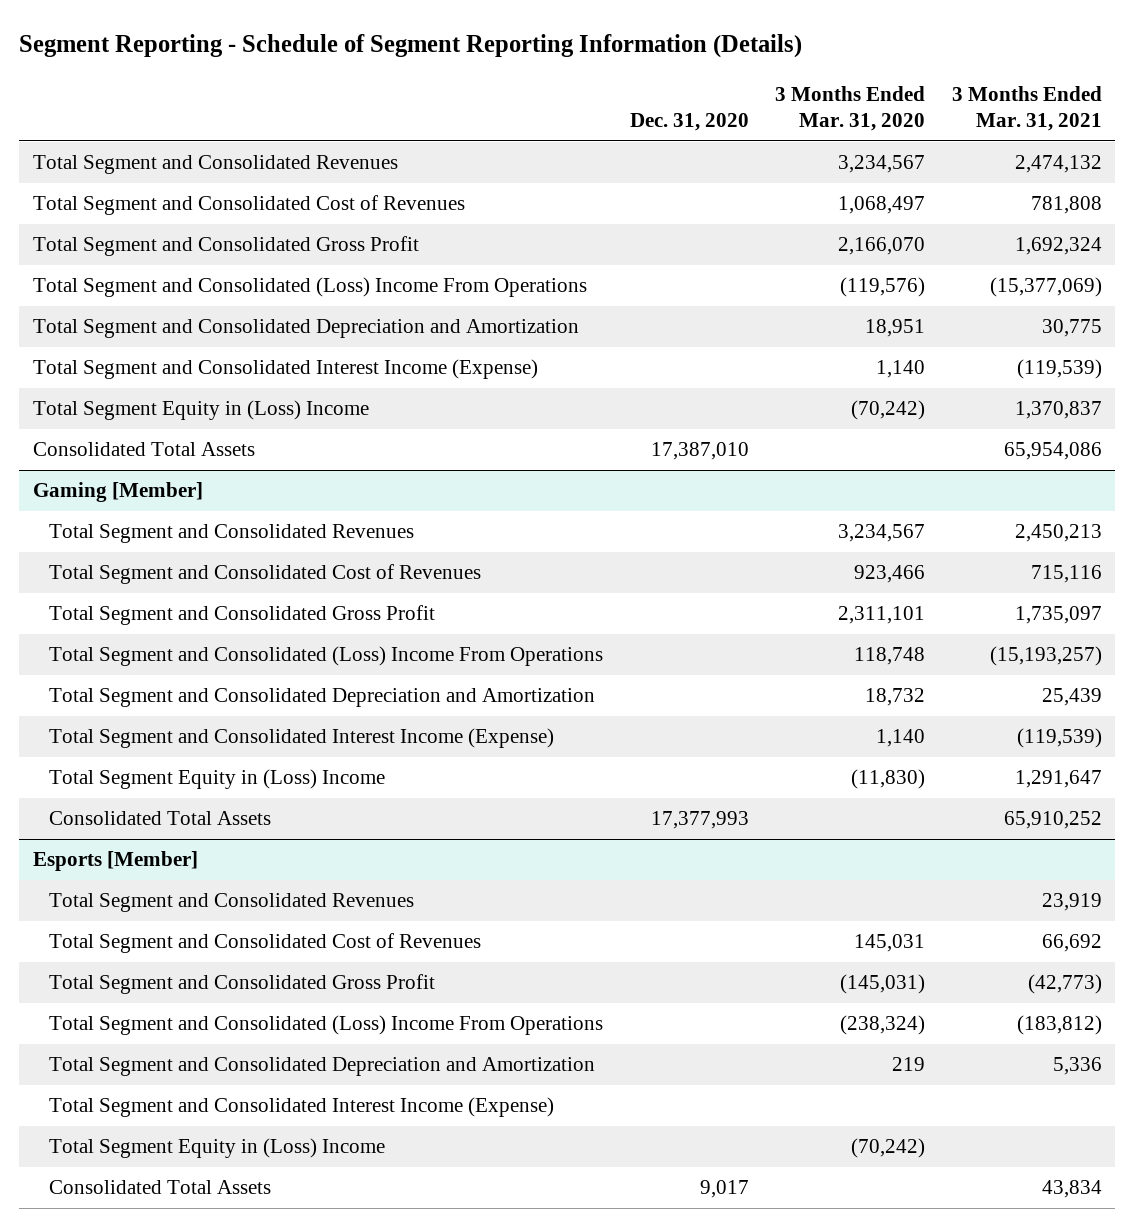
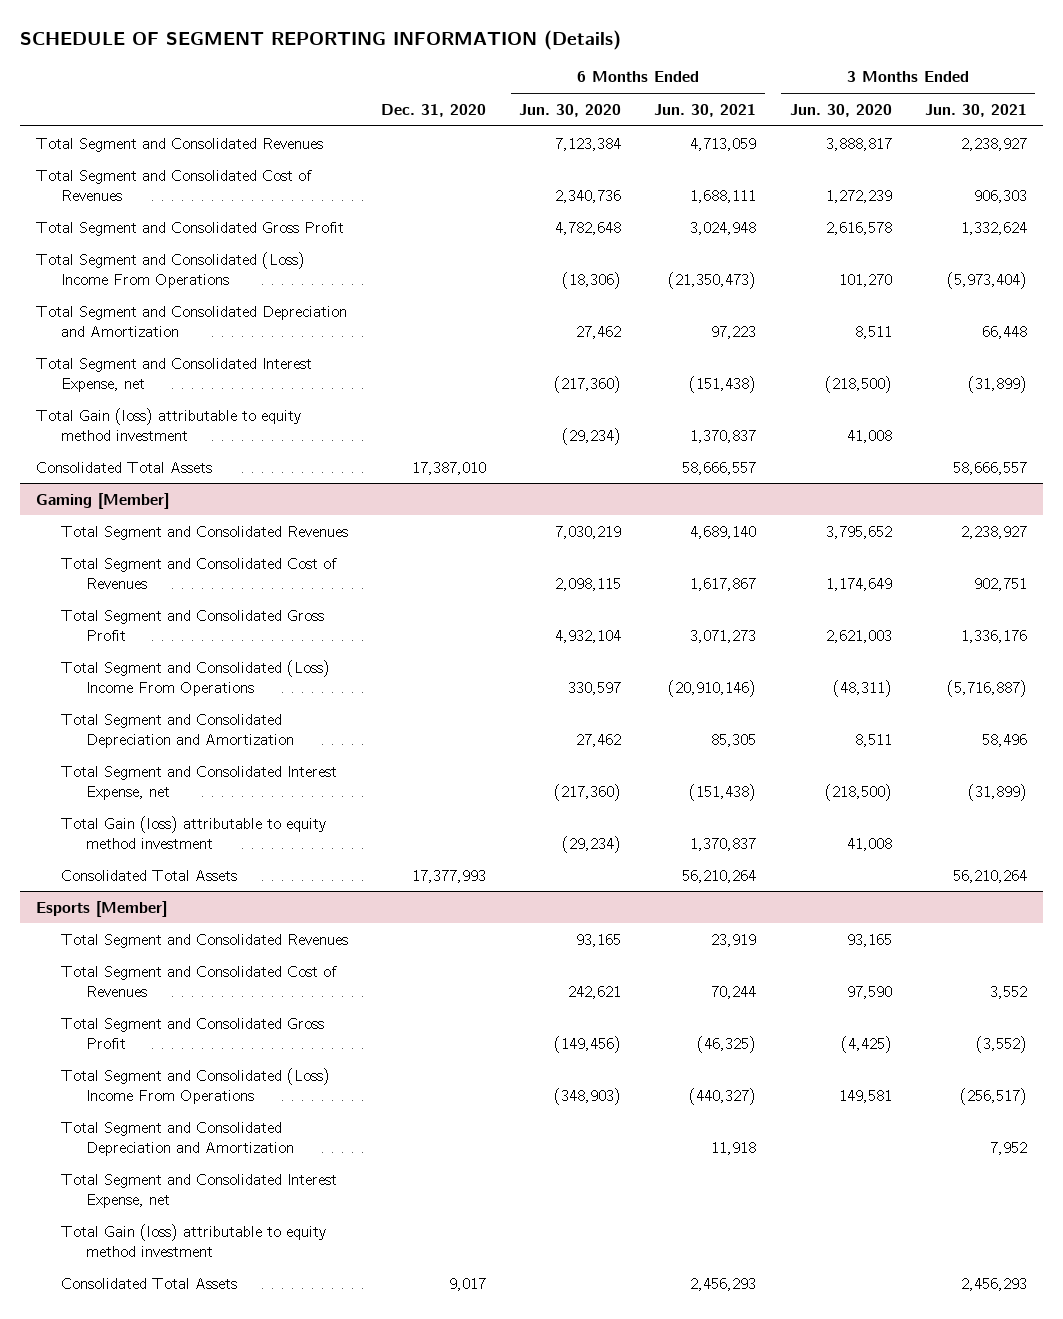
- Segment Reporting - Schedule of Segment Reporting Information (Details)
+ SCHEDULE OF SEGMENT REPORTING INFORMATION (Details)
- | Dec. 31, 2020 | 3 Months Ended Mar. 31, 2020 | 3 Months Ended Mar. 31, 2021
+ | Dec. 31, 2020 | 6 Months Ended Jun. 30, 2020 | 6 Months Ended Jun. 30, 2021 | 3 Months Ended Jun. 30, 2020 | 3 Months Ended Jun. 30, 2021
- Total Segment and Consolidated Interest Income (Expense) | | 1,140 | (119,539)
- Total Segment Equity in (Loss) Income | | (70,242) | 1,370,837
+ Total Segment and Consolidated Interest Expense, net | | (217,360) | (151,438) | (218,500) | (31,899)
+ Total Gain (loss) attributable to equity method investment | | (29,234) | 1,370,837 | 41,008 |
@ Gaming [Member]
- Total Segment and Consolidated Interest Income (Expense) | | 1,140 | (119,539)
- Total Segment Equity in (Loss) Income | | (11,830) | 1,291,647
+ Total Segment and Consolidated Interest Expense, net | | (217,360) | (151,438) | (218,500) | (31,899)
+ Total Gain (loss) attributable to equity method investment | | (29,234) | 1,370,837 | 41,008 |
@ Esports [Member]
- Total Segment and Consolidated Interest Income (Expense)
- Total Segment Equity in (Loss) Income | | (70,242) |
+ Total Segment and Consolidated Interest Expense, net
+ Total Gain (loss) attributable to equity method investment

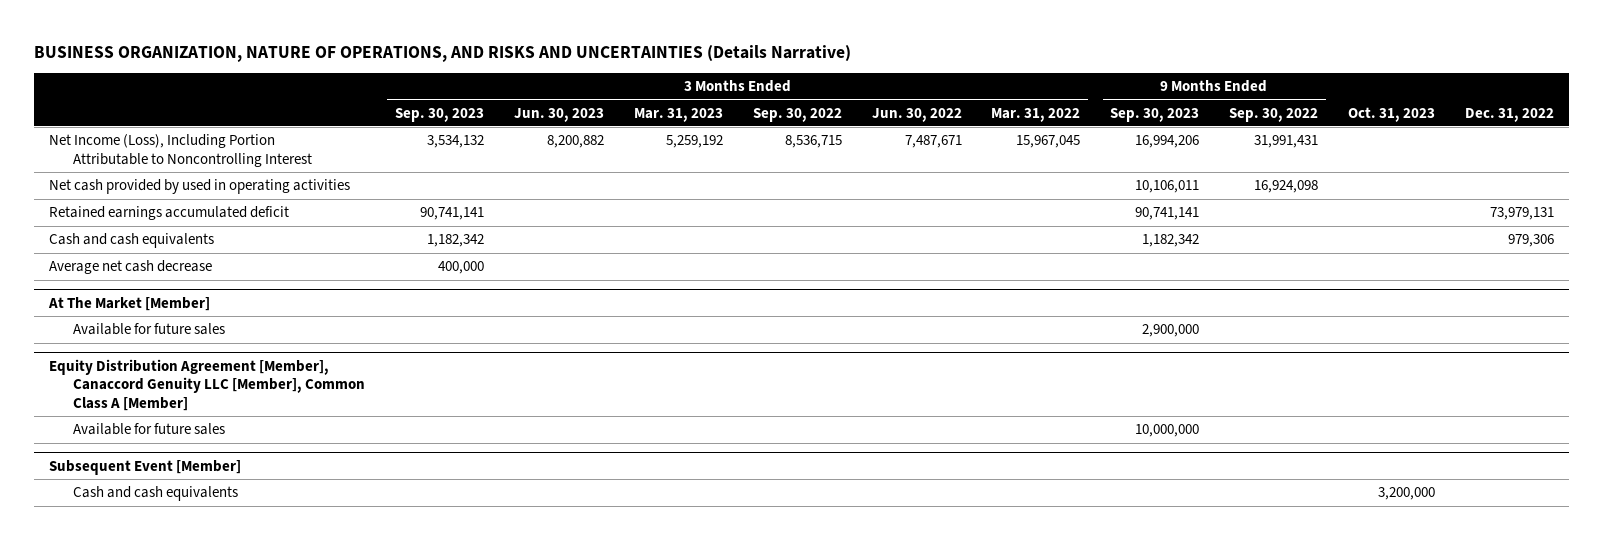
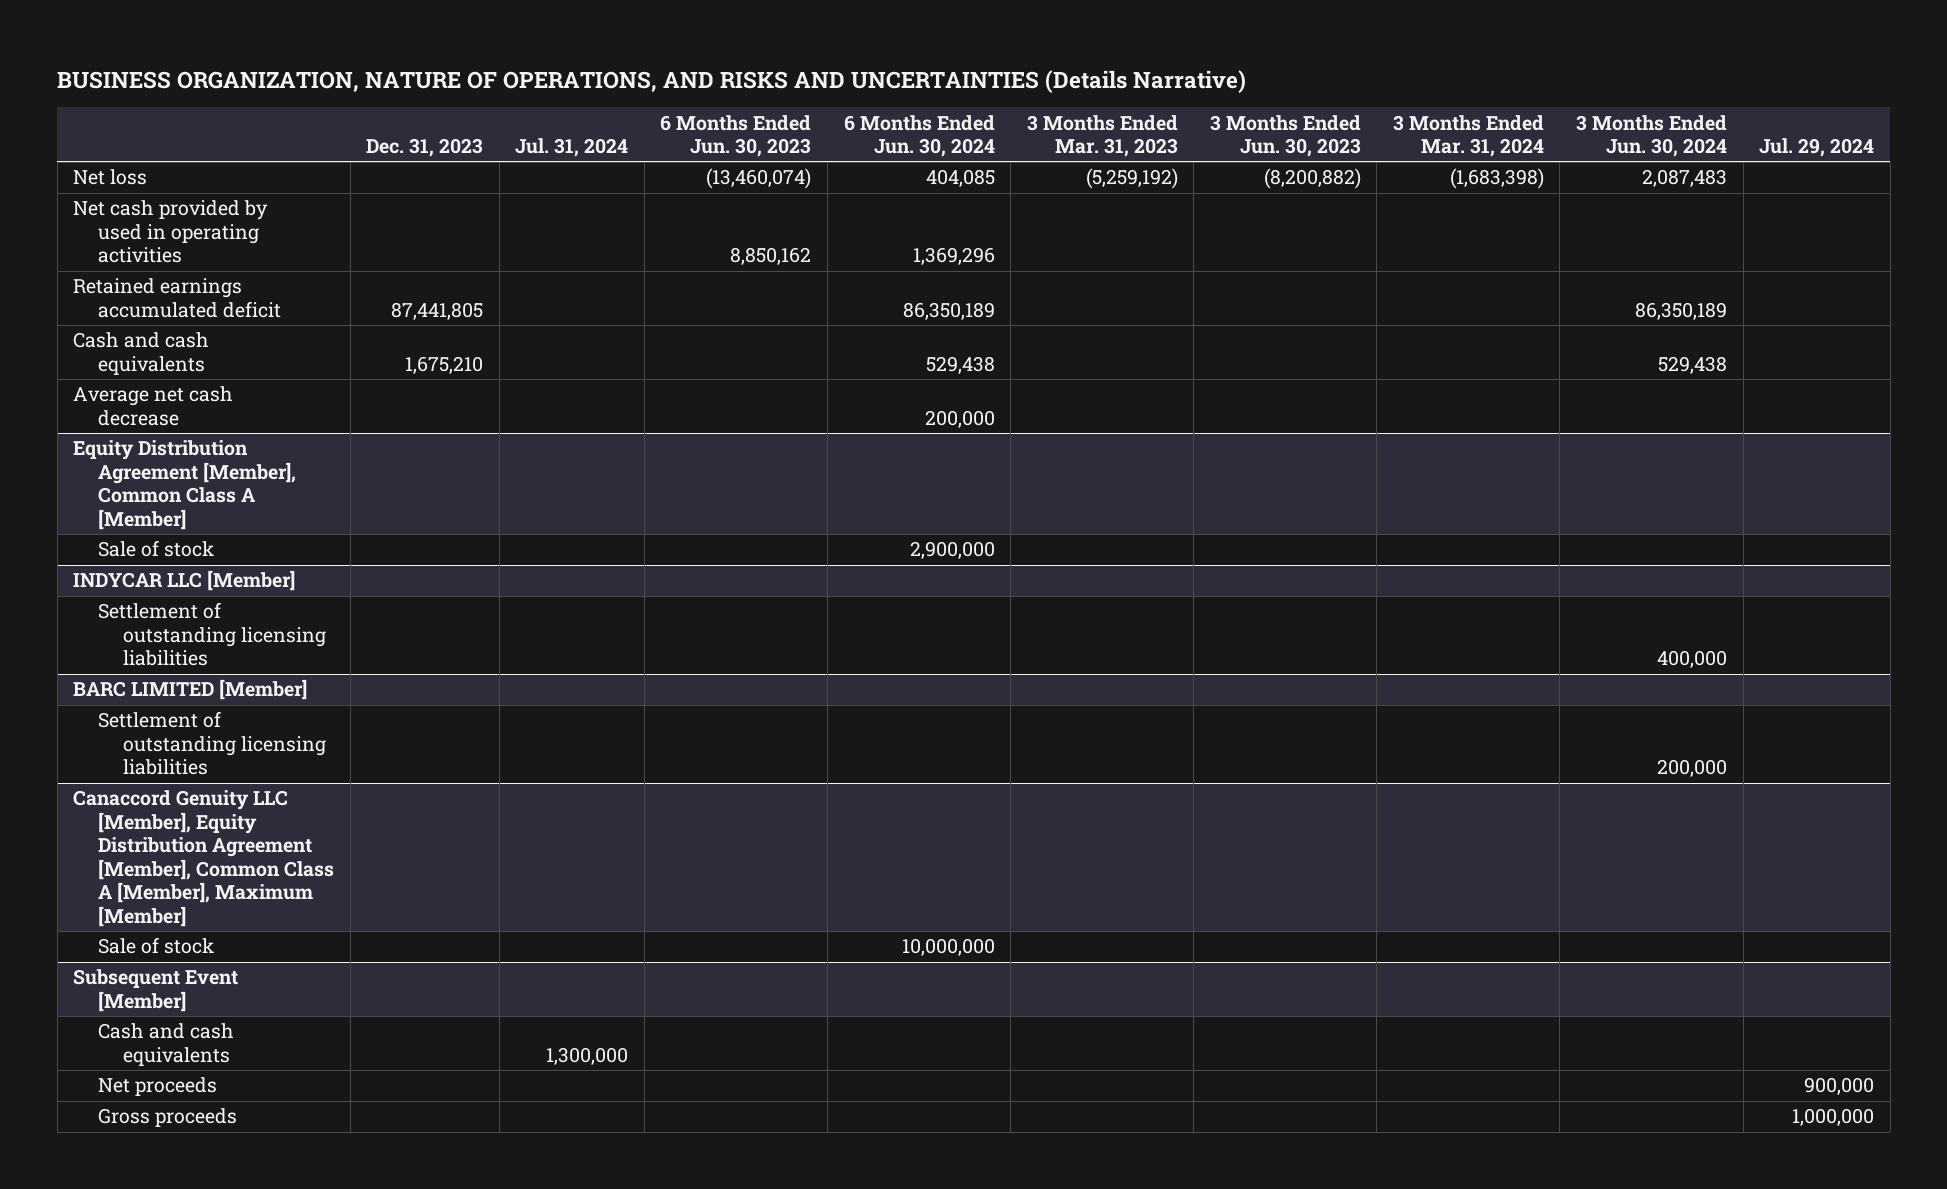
- | 3 Months Ended Sep. 30, 2023 | 3 Months Ended Jun. 30, 2023 | 3 Months Ended Mar. 31, 2023 | 3 Months Ended Sep. 30, 2022 | 3 Months Ended Jun. 30, 2022 | 3 Months Ended Mar. 31, 2022 | 9 Months Ended Sep. 30, 2023 | 9 Months Ended Sep. 30, 2022 | Oct. 31, 2023 | Dec. 31, 2022
+ | Dec. 31, 2023 | Jul. 31, 2024 | 6 Months Ended Jun. 30, 2023 | 6 Months Ended Jun. 30, 2024 | 3 Months Ended Mar. 31, 2023 | 3 Months Ended Jun. 30, 2023 | 3 Months Ended Mar. 31, 2024 | 3 Months Ended Jun. 30, 2024 | Jul. 29, 2024
- Net Income (Loss), Including Portion Attributable to Noncontrolling Interest | 3,534,132 | 8,200,882 | 5,259,192 | 8,536,715 | 7,487,671 | 15,967,045 | 16,994,206 | 31,991,431 | |
+ Net loss | | | (13,460,074) | 404,085 | (5,259,192) | (8,200,882) | (1,683,398) | 2,087,483 |
- At The Market [Member]
- Available for future sales | | | | | | | 2,900,000 | | |
- Equity Distribution Agreement [Member], Canaccord Genuity LLC [Member], Common Class A [Member]
- Available for future sales | | | | | | | 10,000,000 | | |
+ Equity Distribution Agreement [Member], Common Class A [Member]
+ Sale of stock | | | | 2,900,000 | | | | |
+ INDYCAR LLC [Member]
+ Settlement of outstanding licensing liabilities | | | | | | | | 400,000 |
+ BARC LIMITED [Member]
+ Settlement of outstanding licensing liabilities | | | | | | | | 200,000 |
+ Canaccord Genuity LLC [Member], Equity Distribution Agreement [Member], Common Class A [Member], Maximum [Member]
+ Sale of stock | | | | 10,000,000 | | | | |
@ Subsequent Event [Member]
+ Net proceeds | | | | | | | | | 900,000
+ Gross proceeds | | | | | | | | | 1,000,000

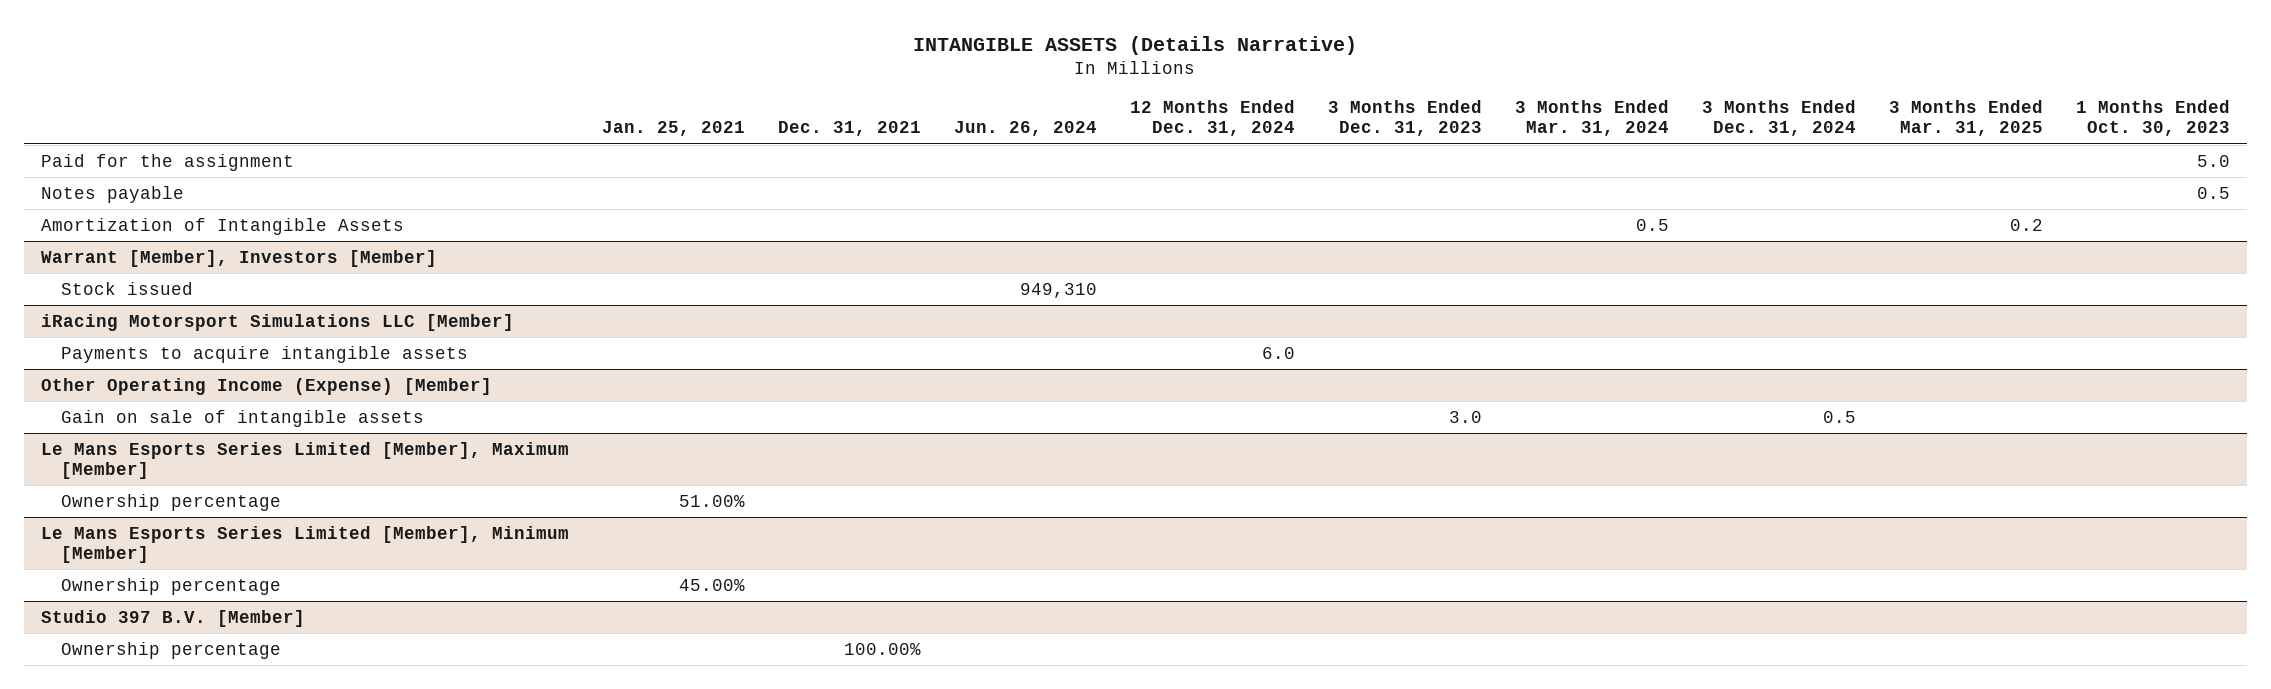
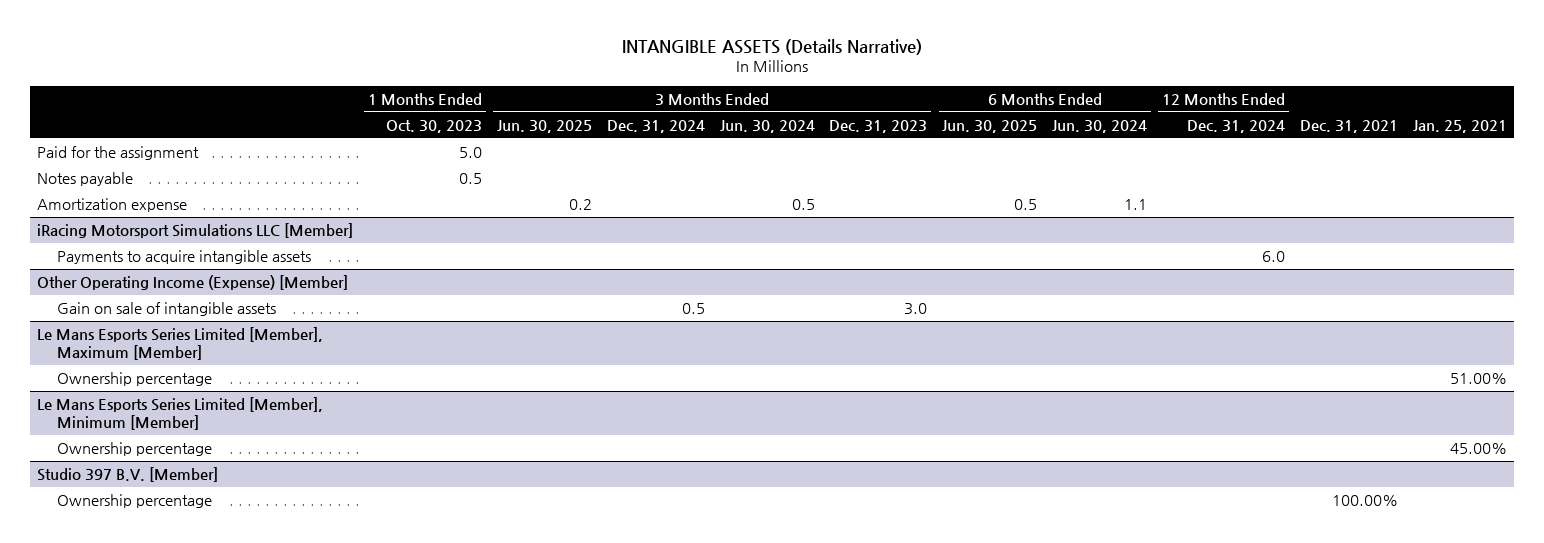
- | Jan. 25, 2021 | Dec. 31, 2021 | Jun. 26, 2024 | 12 Months Ended Dec. 31, 2024 | 3 Months Ended Dec. 31, 2023 | 3 Months Ended Mar. 31, 2024 | 3 Months Ended Dec. 31, 2024 | 3 Months Ended Mar. 31, 2025 | 1 Months Ended Oct. 30, 2023
+ | 1 Months Ended Oct. 30, 2023 | 3 Months Ended Jun. 30, 2025 | 3 Months Ended Dec. 31, 2024 | 3 Months Ended Jun. 30, 2024 | 3 Months Ended Dec. 31, 2023 | 6 Months Ended Jun. 30, 2025 | 6 Months Ended Jun. 30, 2024 | 12 Months Ended Dec. 31, 2024 | Dec. 31, 2021 | Jan. 25, 2021
- Amortization of Intangible Assets | | | | | | 0.5 | | 0.2 |
- Warrant [Member], Investors [Member]
- Stock issued | | | 949,310 | | | | | |
+ Amortization expense | | 0.2 | | 0.5 | | 0.5 | 1.1 | | |

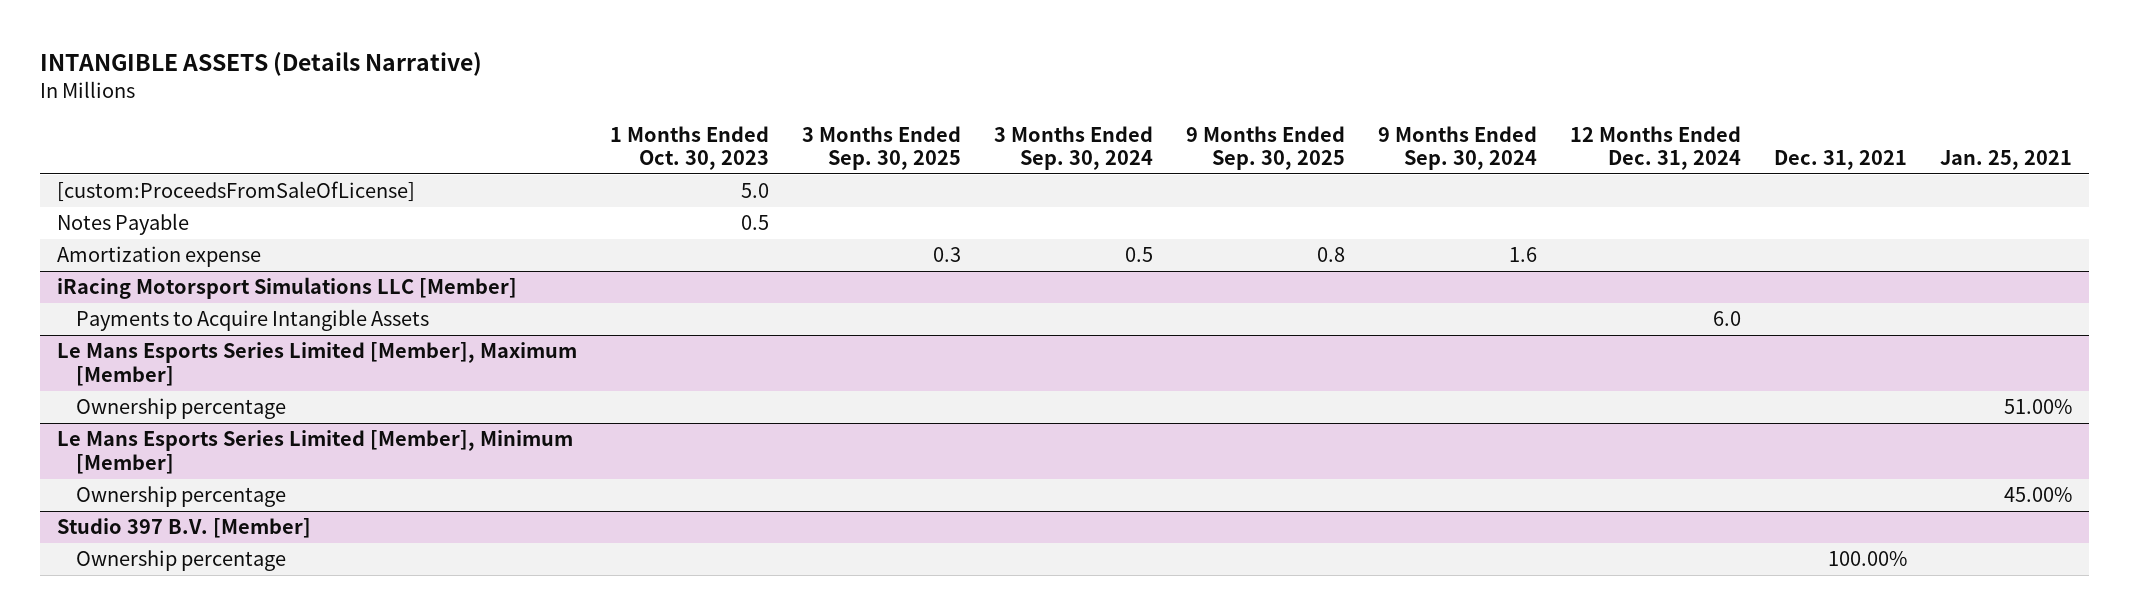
- | 1 Months Ended Oct. 30, 2023 | 3 Months Ended Jun. 30, 2025 | 3 Months Ended Dec. 31, 2024 | 3 Months Ended Jun. 30, 2024 | 3 Months Ended Dec. 31, 2023 | 6 Months Ended Jun. 30, 2025 | 6 Months Ended Jun. 30, 2024 | 12 Months Ended Dec. 31, 2024 | Dec. 31, 2021 | Jan. 25, 2021
+ | 1 Months Ended Oct. 30, 2023 | 3 Months Ended Sep. 30, 2025 | 3 Months Ended Sep. 30, 2024 | 9 Months Ended Sep. 30, 2025 | 9 Months Ended Sep. 30, 2024 | 12 Months Ended Dec. 31, 2024 | Dec. 31, 2021 | Jan. 25, 2021
- Paid for the assignment | 5.0 | | | | | | | | |
- Notes payable | 0.5 | | | | | | | | |
+ [custom:ProceedsFromSaleOfLicense] | 5.0 | | | | | | |
+ Notes Payable | 0.5 | | | | | | |
@ iRacing Motorsport Simulations LLC [Member]
- Payments to acquire intangible assets | | | | | | | | 6.0 | |
- Other Operating Income (Expense) [Member]
- Gain on sale of intangible assets | | | 0.5 | | 3.0 | | | | |
@ iRacing Motorsport Simulations LLC [Member]
+ Payments to Acquire Intangible Assets | | | | | | 6.0 | |

